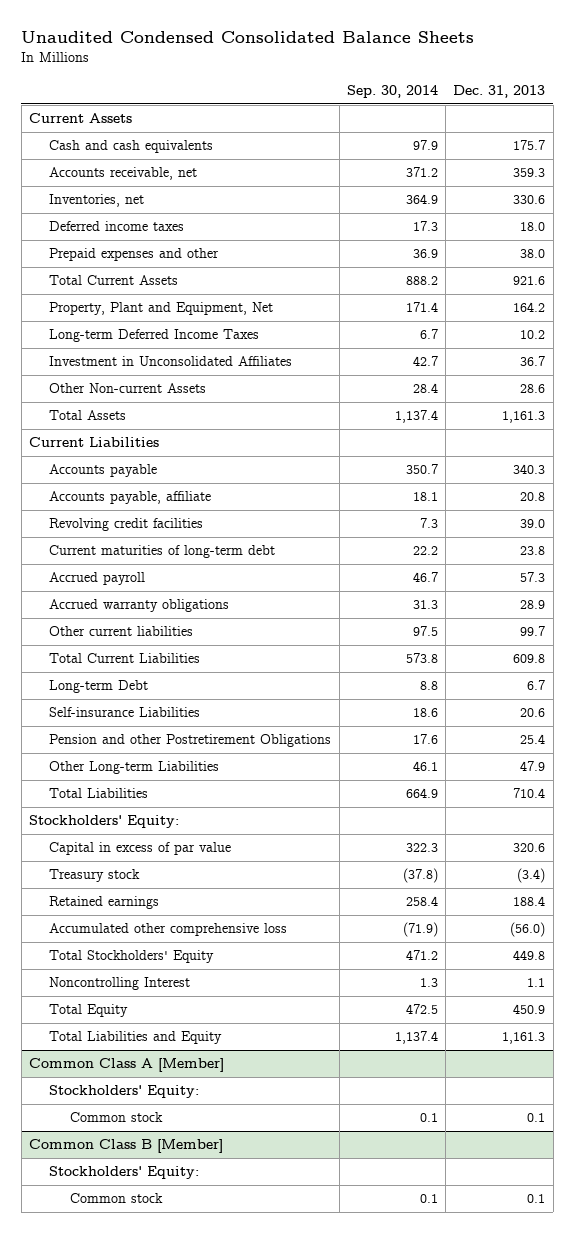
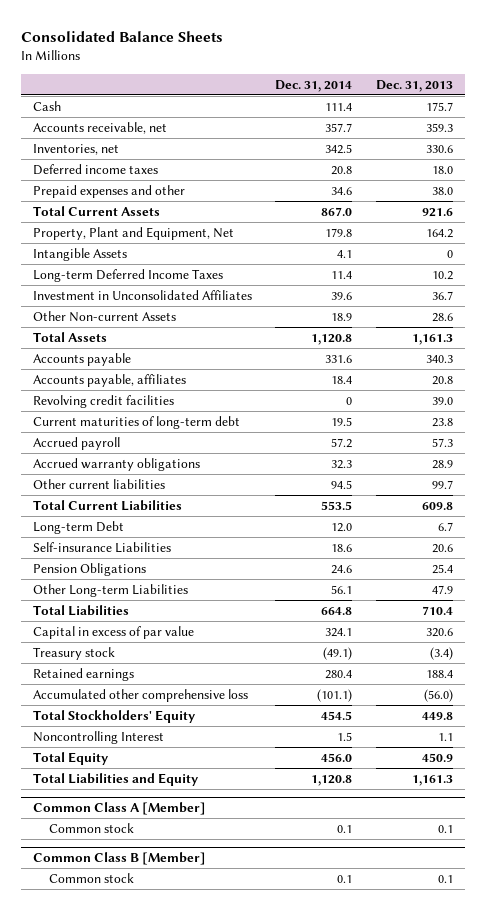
- Unaudited Condensed Consolidated Balance Sheets
+ Consolidated Balance Sheets
- | Sep. 30, 2014 | Dec. 31, 2013
+ | Dec. 31, 2014 | Dec. 31, 2013
- Current Assets
- Cash and cash equivalents | 97.9 | 175.7
+ Cash | 111.4 | 175.7
+ Intangible Assets | 4.1 | 0
- Current Liabilities
- Accounts payable, affiliate | 18.1 | 20.8
+ Accounts payable, affiliates | 18.4 | 20.8
- Pension and other Postretirement Obligations | 17.6 | 25.4
+ Pension Obligations | 24.6 | 25.4
- Stockholders' Equity:
@ Common Class A [Member]
- Stockholders' Equity:
@ Common Class B [Member]
- Stockholders' Equity:

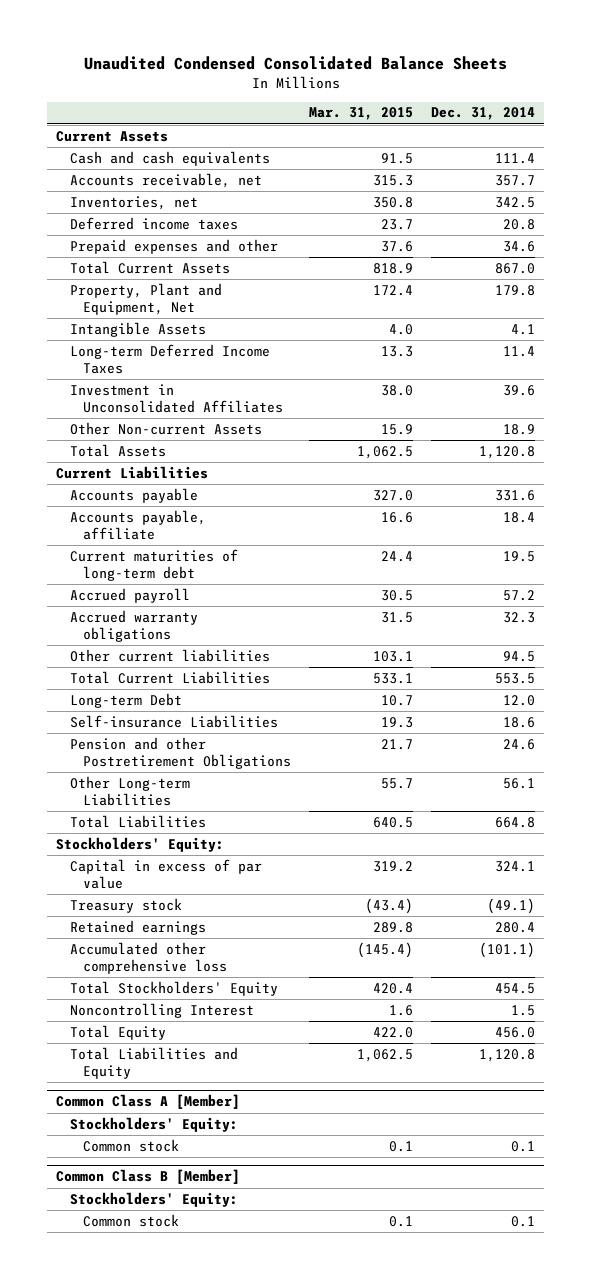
- Consolidated Balance Sheets
+ Unaudited Condensed Consolidated Balance Sheets
- | Dec. 31, 2014 | Dec. 31, 2013
+ | Mar. 31, 2015 | Dec. 31, 2014
- Cash | 111.4 | 175.7
+ Current Assets
+ Cash and cash equivalents | 91.5 | 111.4
+ Current Liabilities
- Accounts payable, affiliates | 18.4 | 20.8
- Revolving credit facilities | 0 | 39.0
+ Accounts payable, affiliate | 16.6 | 18.4
- Pension Obligations | 24.6 | 25.4
+ Pension and other Postretirement Obligations | 21.7 | 24.6
+ Stockholders' Equity:
@ Common Class A [Member]
+ Stockholders' Equity:
@ Common Class B [Member]
+ Stockholders' Equity:

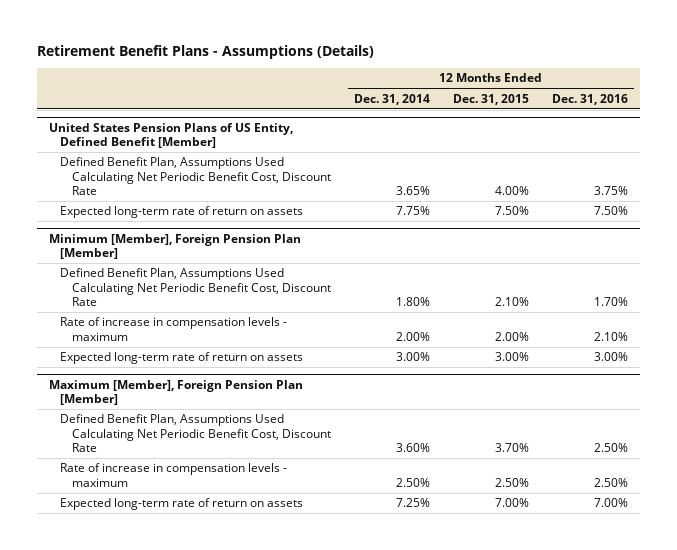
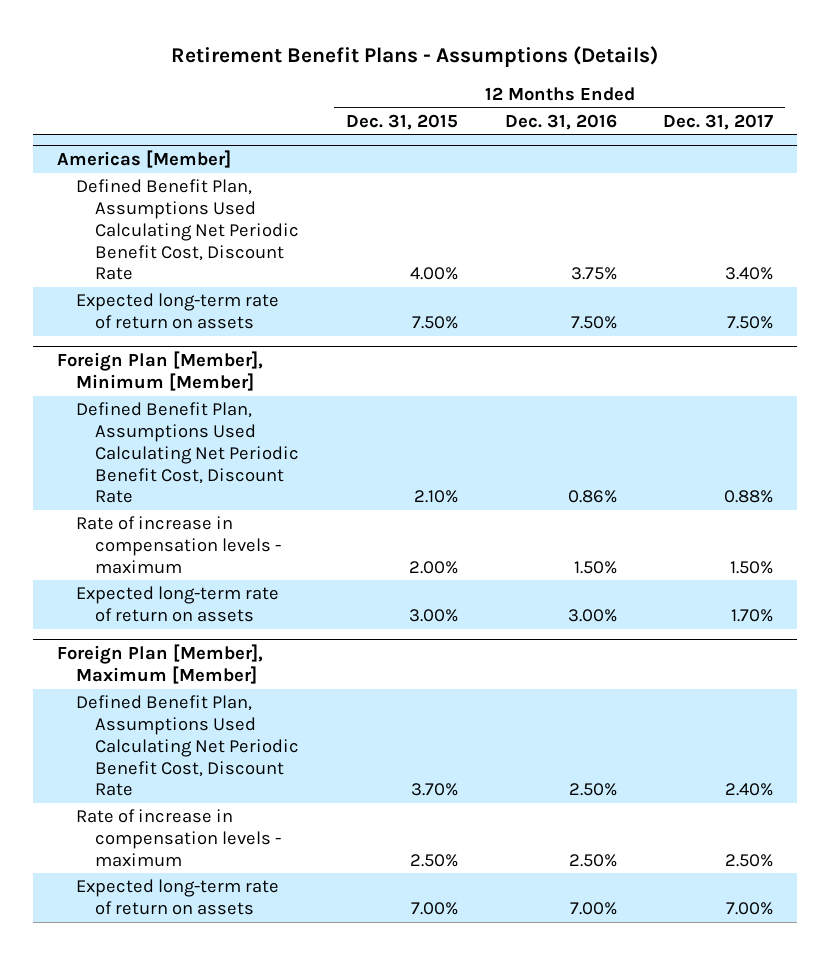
- | 12 Months Ended Dec. 31, 2014 | 12 Months Ended Dec. 31, 2015 | 12 Months Ended Dec. 31, 2016
+ | 12 Months Ended Dec. 31, 2015 | 12 Months Ended Dec. 31, 2016 | 12 Months Ended Dec. 31, 2017
- United States Pension Plans of US Entity, Defined Benefit [Member]
+ Americas [Member]
- Minimum [Member], Foreign Pension Plan [Member]
- Defined Benefit Plan, Assumptions Used Calculating Net Periodic Benefit Cost, Discount Rate | 1.80% | 2.10% | 1.70%
- Rate of increase in compensation levels - maximum | 2.00% | 2.00% | 2.10%
+ Foreign Plan [Member], Minimum [Member]
+ Defined Benefit Plan, Assumptions Used Calculating Net Periodic Benefit Cost, Discount Rate | 2.10% | 0.86% | 0.88%
+ Rate of increase in compensation levels - maximum | 2.00% | 1.50% | 1.50%
- Maximum [Member], Foreign Pension Plan [Member]
+ Foreign Plan [Member], Maximum [Member]

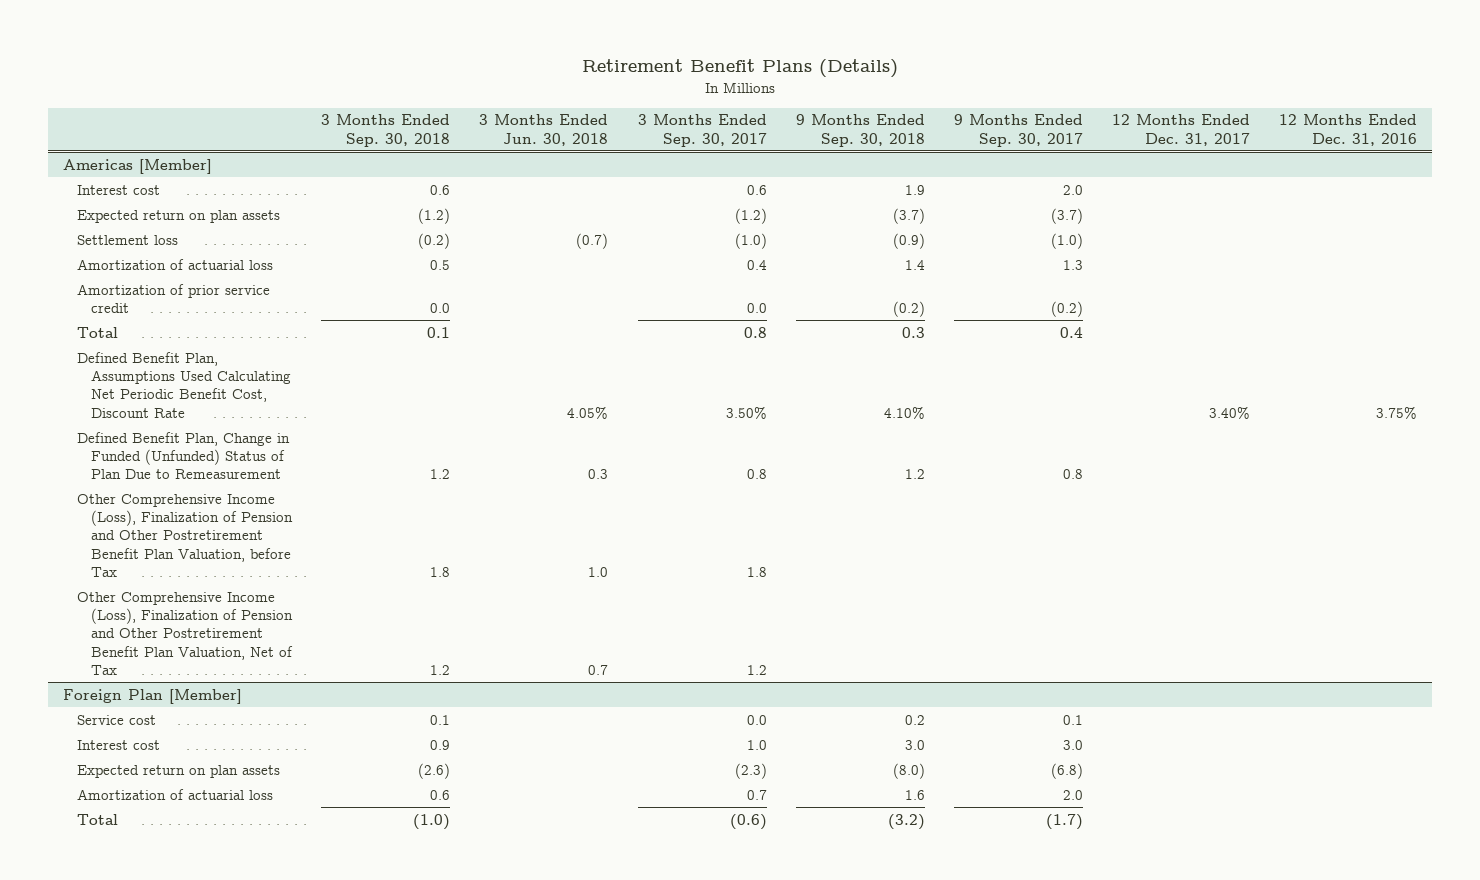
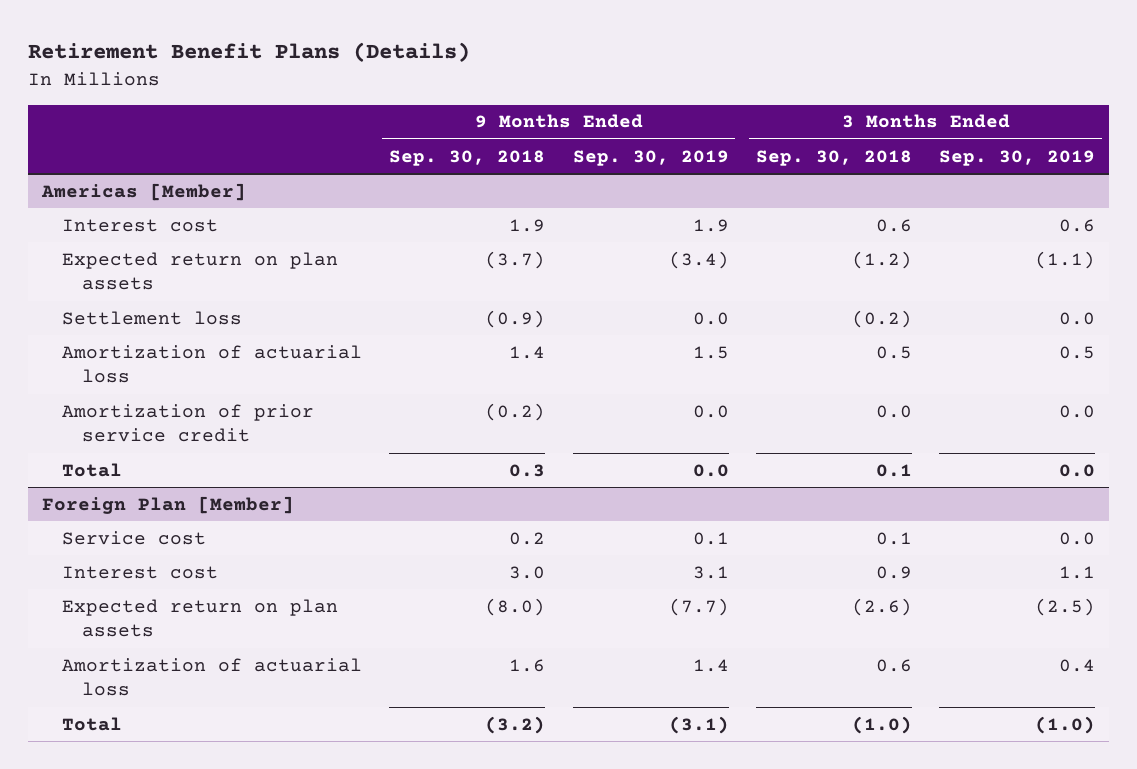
- | 3 Months Ended Sep. 30, 2018 | 3 Months Ended Jun. 30, 2018 | 3 Months Ended Sep. 30, 2017 | 9 Months Ended Sep. 30, 2018 | 9 Months Ended Sep. 30, 2017 | 12 Months Ended Dec. 31, 2017 | 12 Months Ended Dec. 31, 2016
+ | 9 Months Ended Sep. 30, 2018 | 9 Months Ended Sep. 30, 2019 | 3 Months Ended Sep. 30, 2018 | 3 Months Ended Sep. 30, 2019
@ Americas [Member]
- Defined Benefit Plan, Assumptions Used Calculating Net Periodic Benefit Cost, Discount Rate | | 4.05% | 3.50% | 4.10% | | 3.40% | 3.75%
- Defined Benefit Plan, Change in Funded (Unfunded) Status of Plan Due to Remeasurement | 1.2 | 0.3 | 0.8 | 1.2 | 0.8 | |
- Other Comprehensive Income (Loss), Finalization of Pension and Other Postretirement Benefit Plan Valuation, before Tax | 1.8 | 1.0 | 1.8 | | | |
- Other Comprehensive Income (Loss), Finalization of Pension and Other Postretirement Benefit Plan Valuation, Net of Tax | 1.2 | 0.7 | 1.2 | | | |

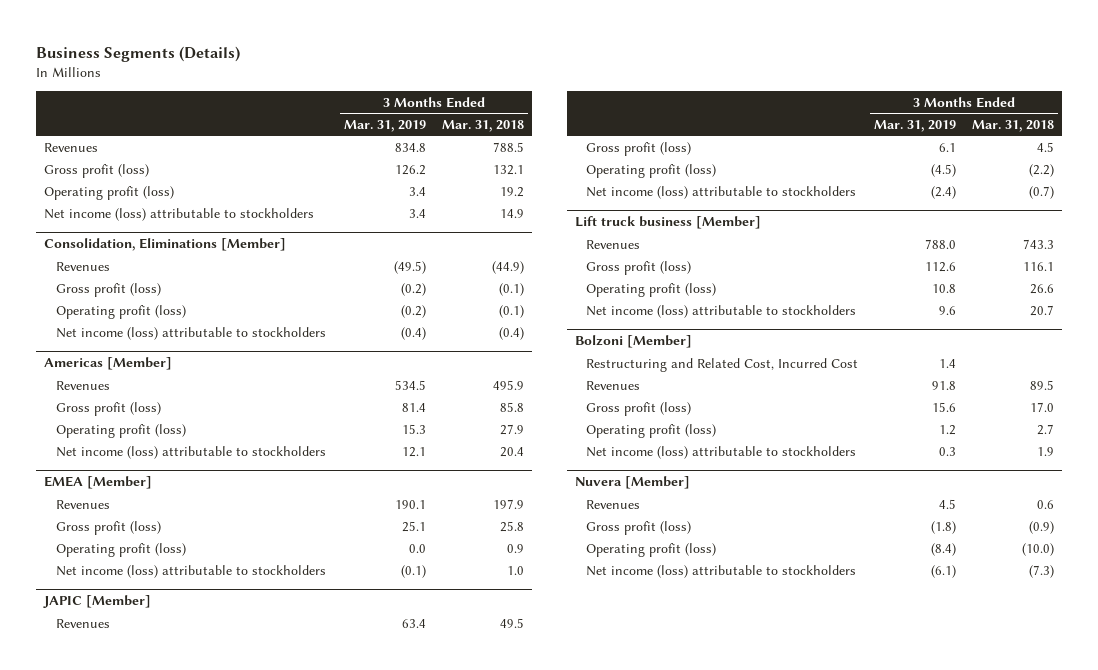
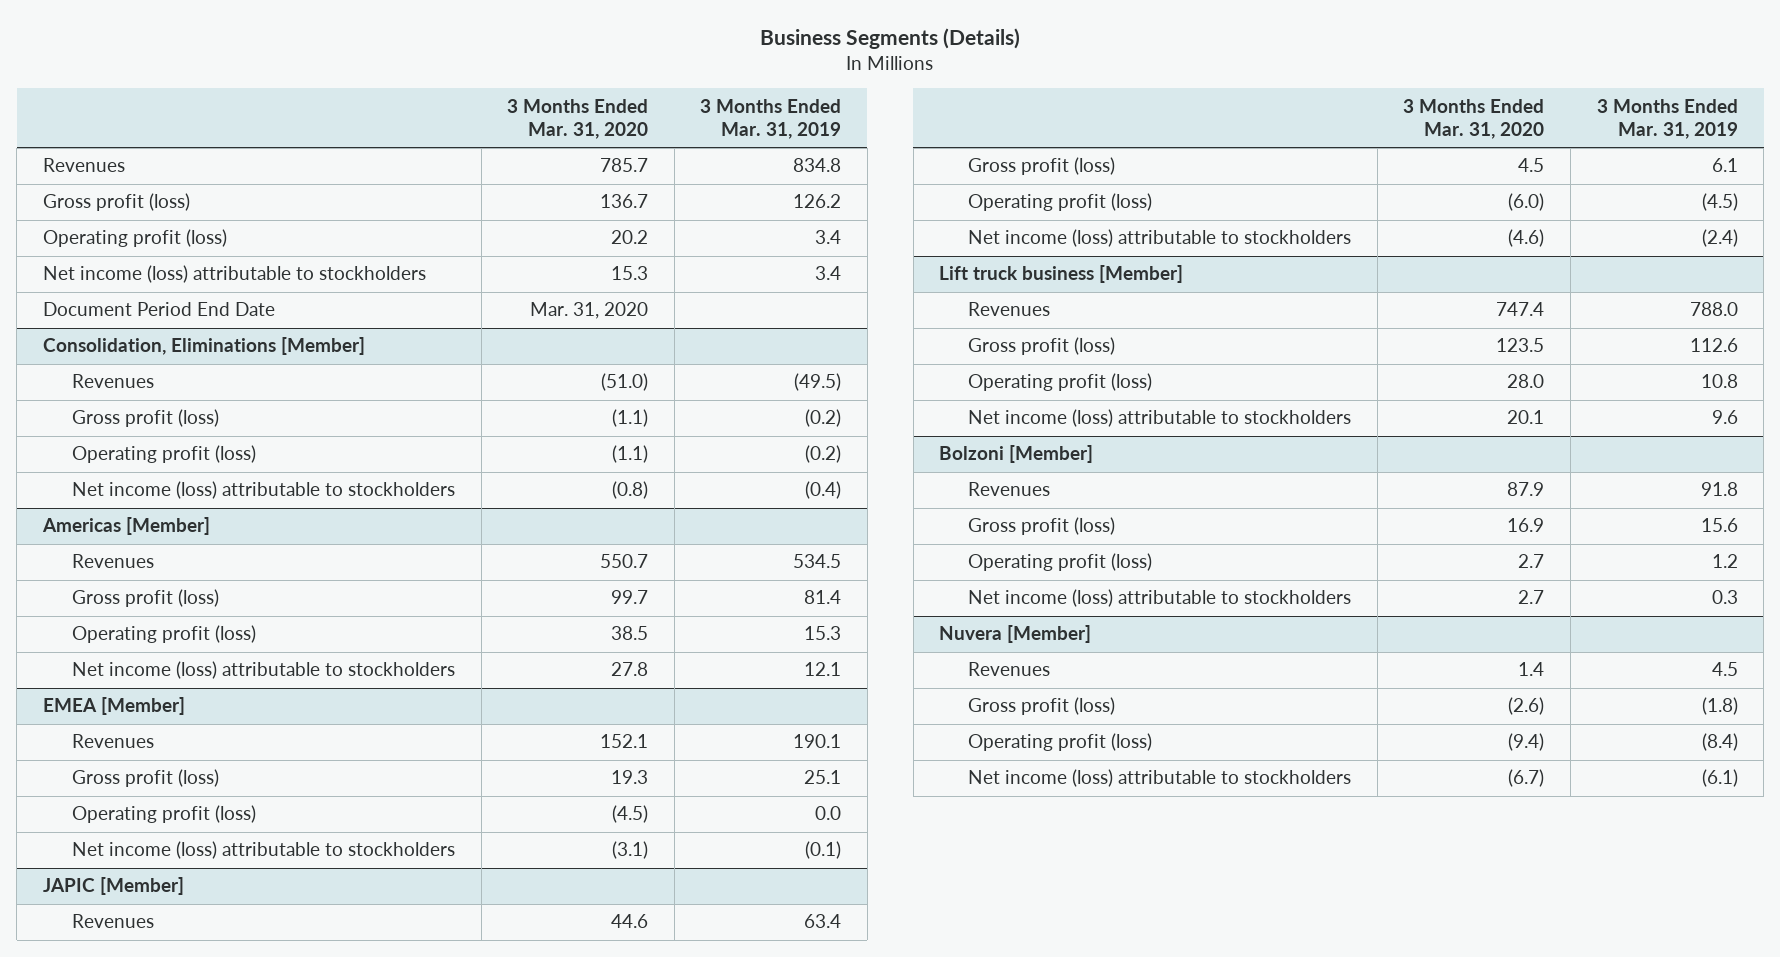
- | 3 Months Ended Mar. 31, 2019 | 3 Months Ended Mar. 31, 2018
+ | 3 Months Ended Mar. 31, 2020 | 3 Months Ended Mar. 31, 2019
+ Document Period End Date | Mar. 31, 2020 |
@ Bolzoni [Member]
- Restructuring and Related Cost, Incurred Cost | 1.4 |

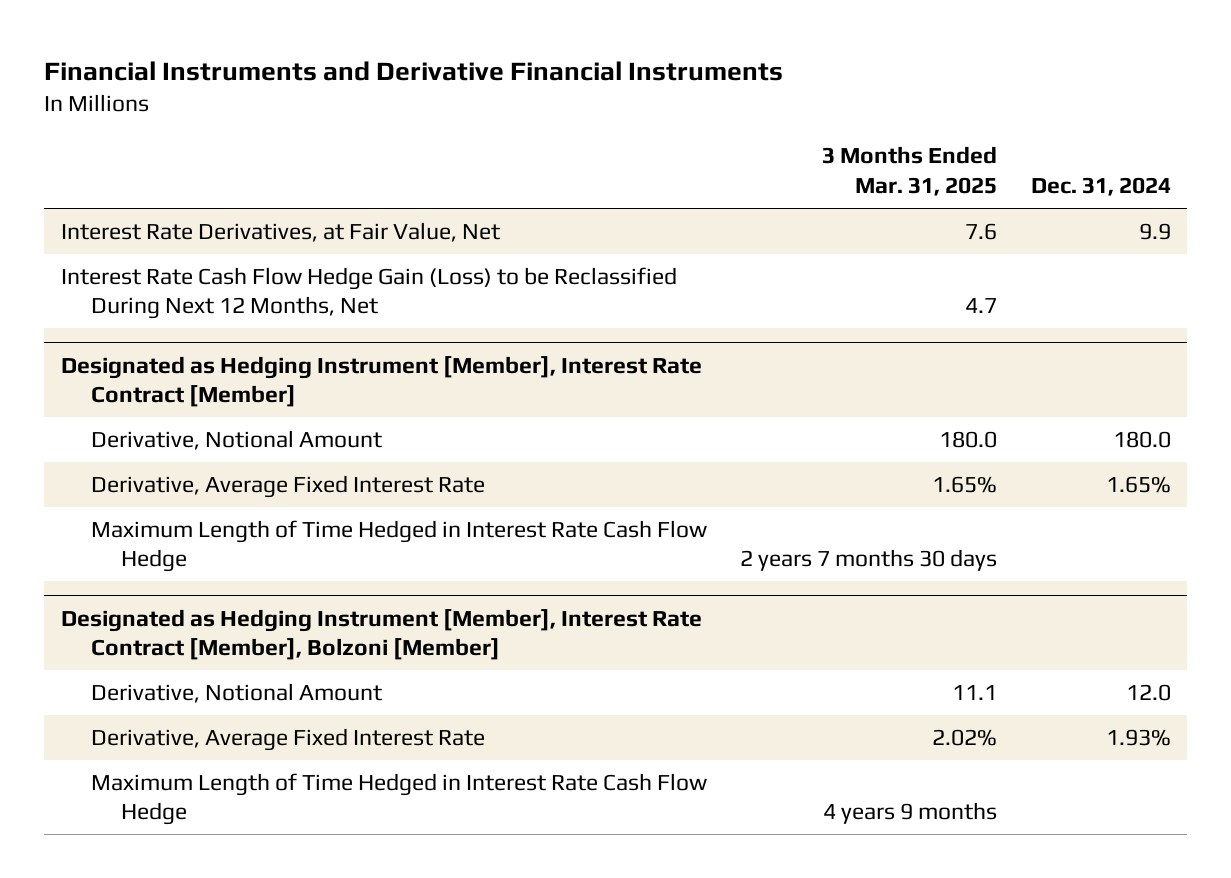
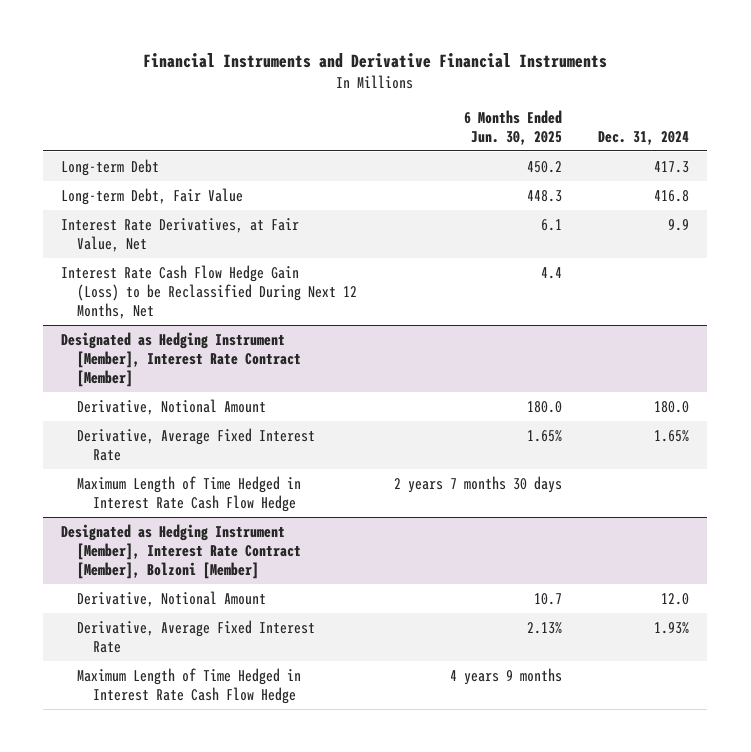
- | 3 Months Ended Mar. 31, 2025 | Dec. 31, 2024
+ | 6 Months Ended Jun. 30, 2025 | Dec. 31, 2024
+ Long-term Debt | 450.2 | 417.3
+ Long-term Debt, Fair Value | 448.3 | 416.8

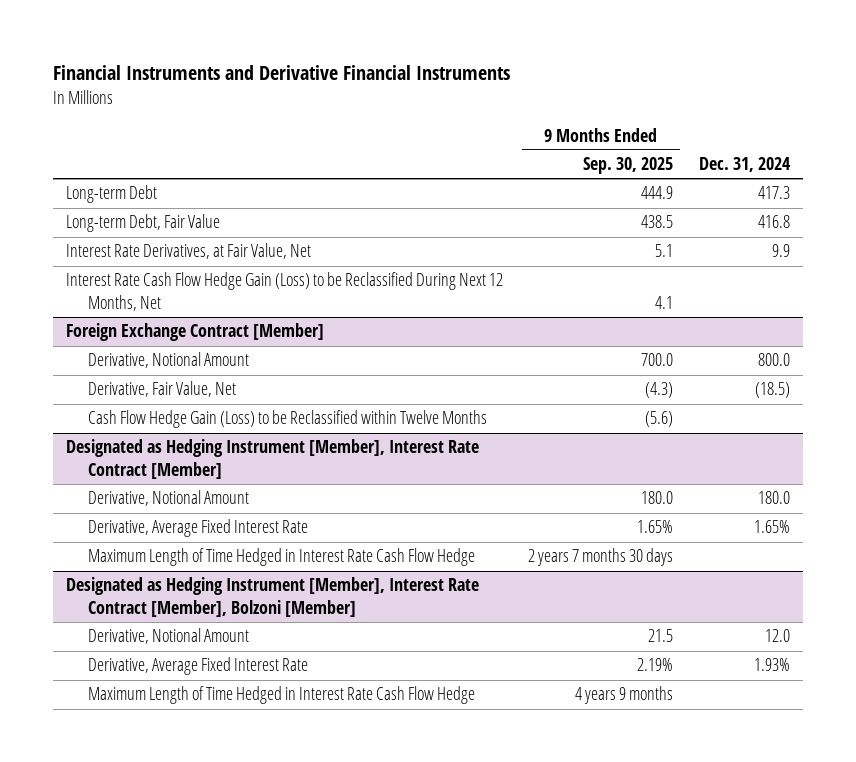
- | 6 Months Ended Jun. 30, 2025 | Dec. 31, 2024
+ | 9 Months Ended Sep. 30, 2025 | Dec. 31, 2024
+ Foreign Exchange Contract [Member]
+ Derivative, Notional Amount | 700.0 | 800.0
+ Derivative, Fair Value, Net | (4.3) | (18.5)
+ Cash Flow Hedge Gain (Loss) to be Reclassified within Twelve Months | (5.6) |

